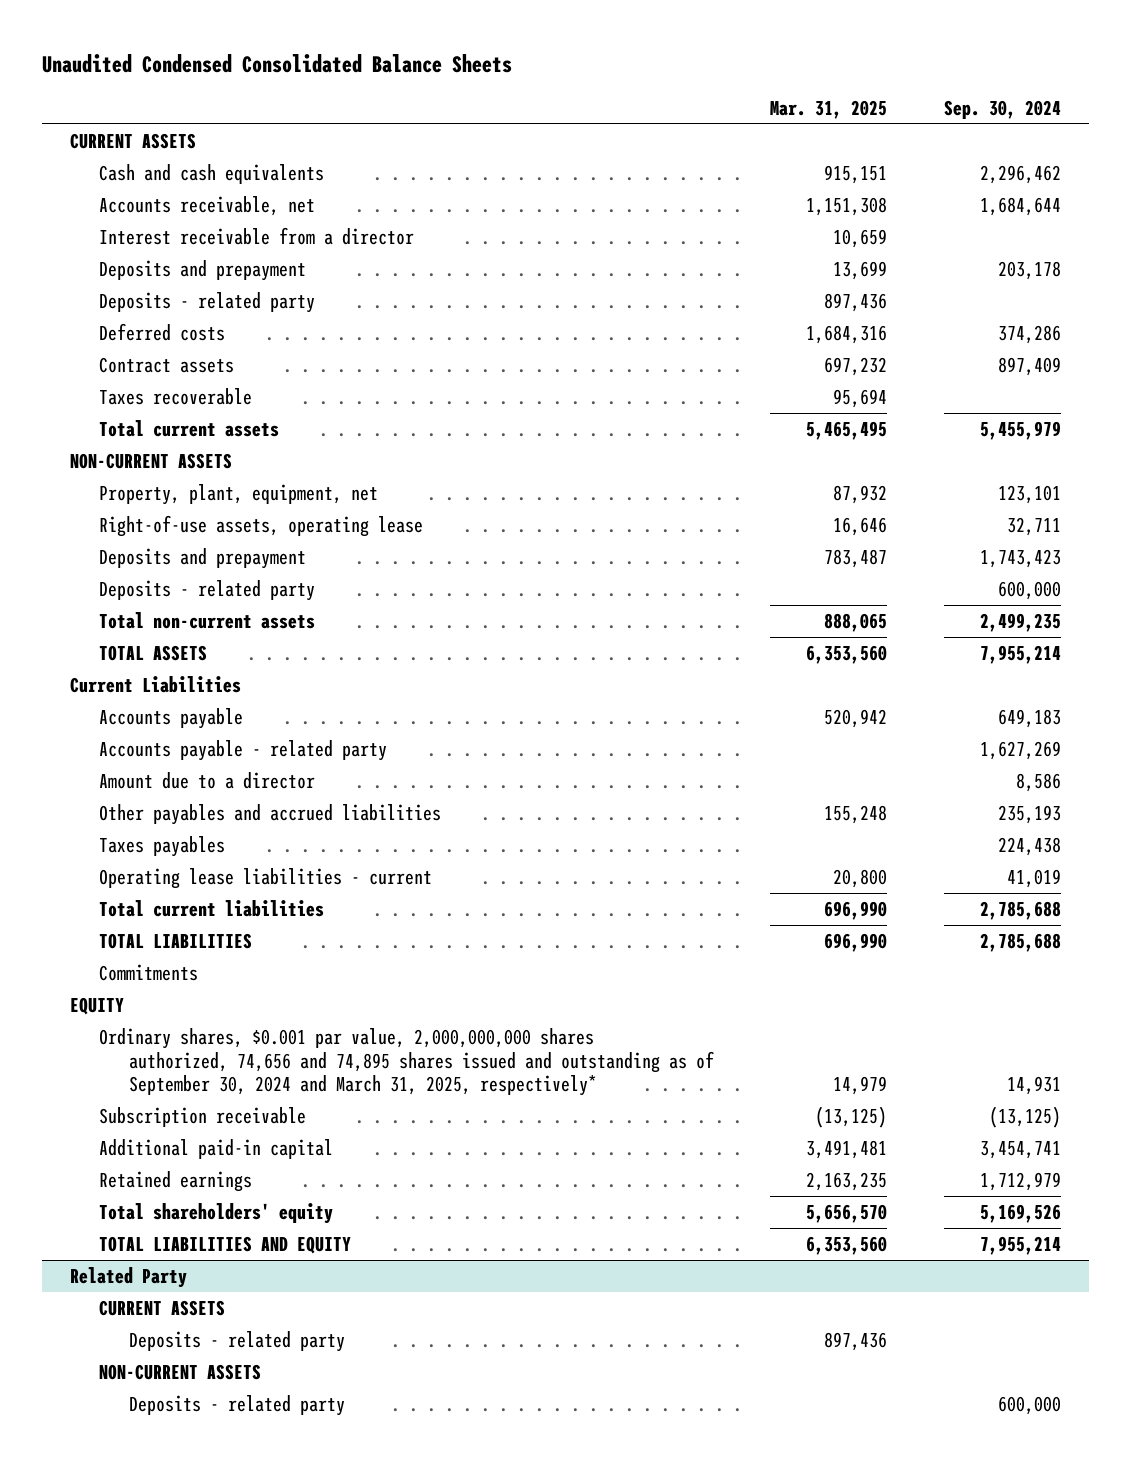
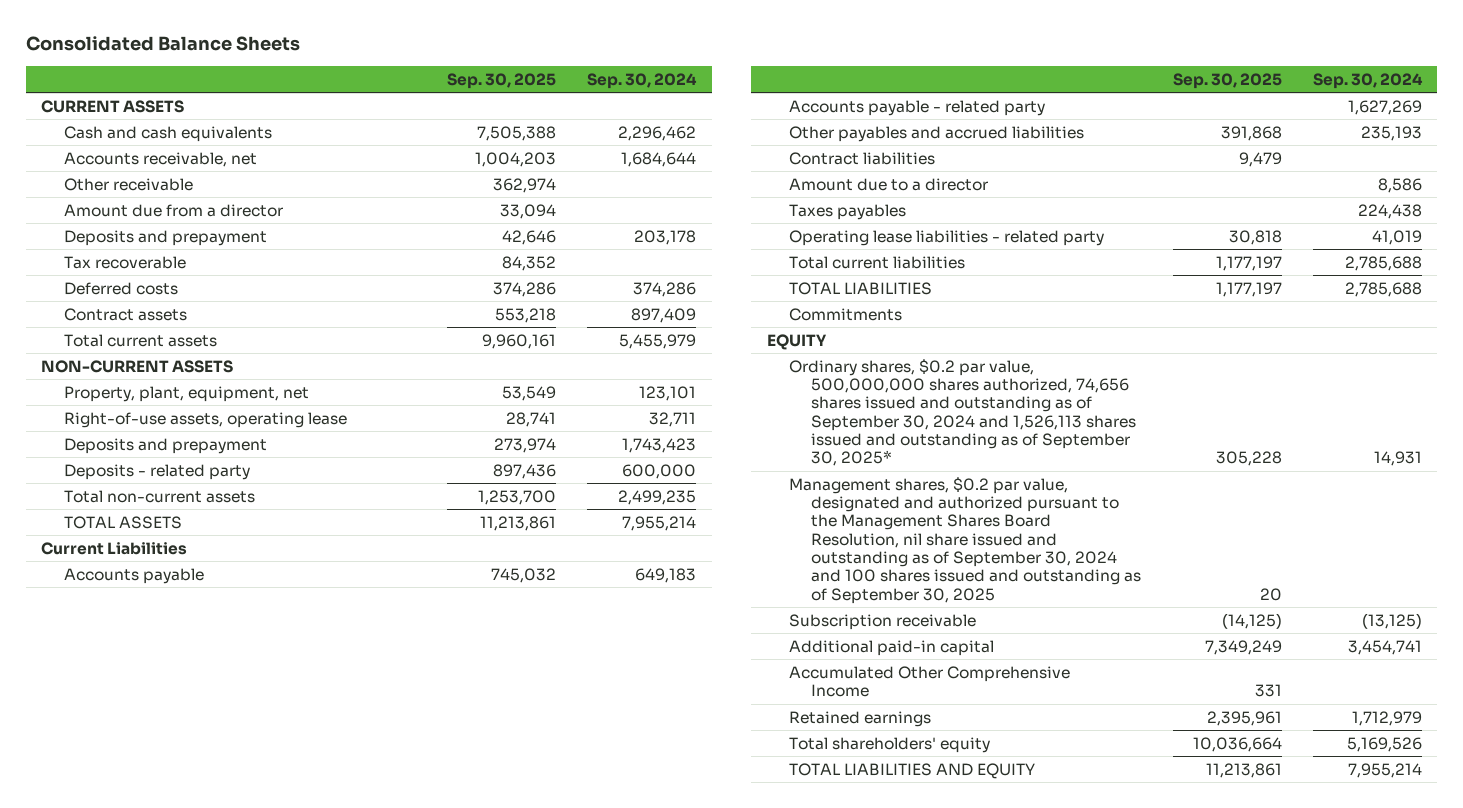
- Unaudited Condensed Consolidated Balance Sheets
+ Consolidated Balance Sheets
- | Mar. 31, 2025 | Sep. 30, 2024
+ | Sep. 30, 2025 | Sep. 30, 2024
- Interest receivable from a director | 10,659 |
+ Other receivable | 362,974 |
+ Amount due from a director | 33,094 |
- Deposits - related party | 897,436 |
+ Tax recoverable | 84,352 |
- Taxes recoverable | 95,694 |
+ Contract liabilities | 9,479 |
moved down: Amount due to a director | | 8,586
- Operating lease liabilities - current | 20,800 | 41,019
+ Operating lease liabilities - related party | 30,818 | 41,019
- Ordinary shares, $0.001 par value, 2,000,000,000 shares authorized, 74,656 and 74,895 shares issued and outstanding as of September 30, 2024 and March 31, 2025, respectively* | 14,979 | 14,931
+ Ordinary shares, $0.2 par value, 500,000,000 shares authorized, 74,656 shares issued and outstanding as of September 30, 2024 and 1,526,113 shares issued and outstanding as of September 30, 2025* | 305,228 | 14,931
+ Management shares, $0.2 par value, designated and authorized pursuant to the Management Shares Board Resolution, nil share issued and outstanding as of September 30, 2024 and 100 shares issued and outstanding as of September 30, 2025 | 20 |
+ Accumulated Other Comprehensive Income | 331 |
- Related Party
- CURRENT ASSETS
- Deposits - related party | 897,436 |
- NON-CURRENT ASSETS
- Deposits - related party | | 600,000

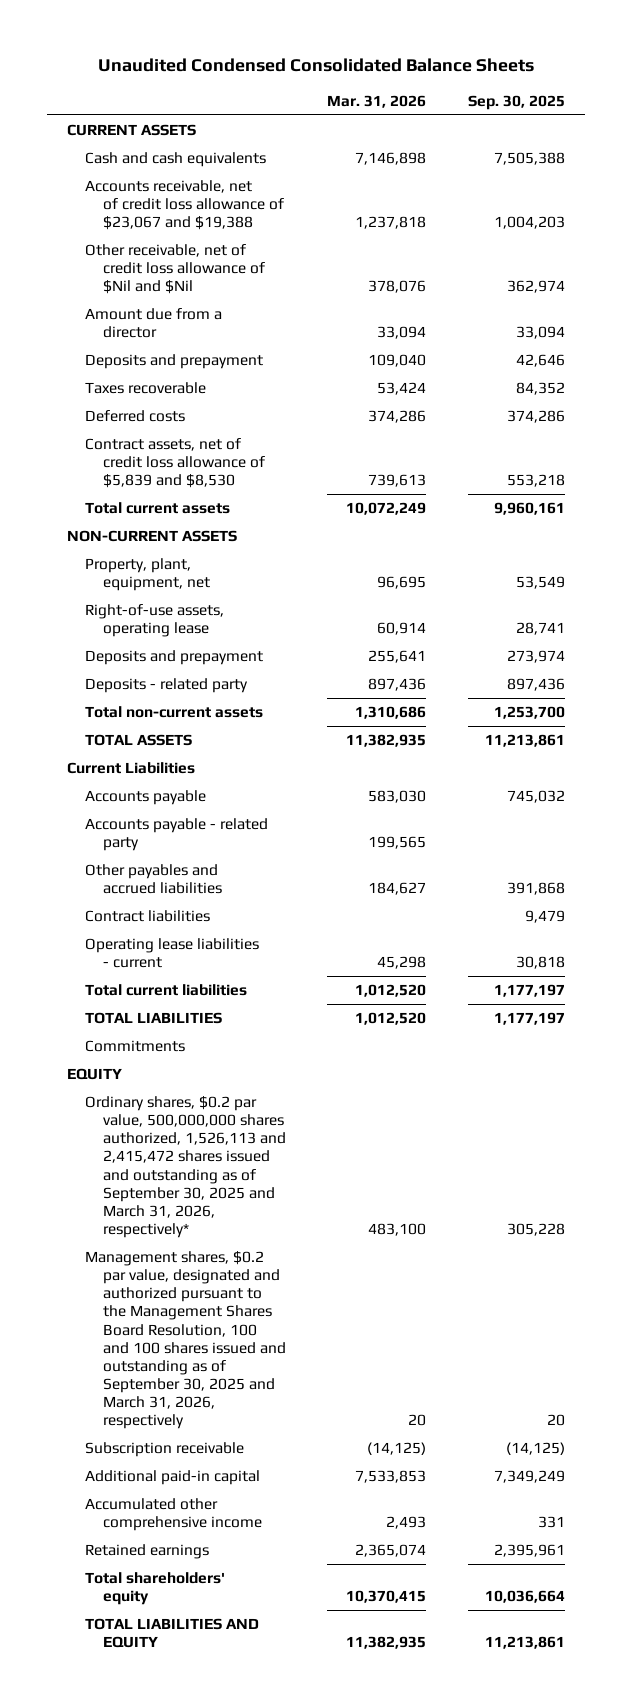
- Consolidated Balance Sheets
+ Unaudited Condensed Consolidated Balance Sheets
- | Sep. 30, 2025 | Sep. 30, 2024
+ | Mar. 31, 2026 | Sep. 30, 2025
- Accounts receivable, net | 1,004,203 | 1,684,644
- Other receivable | 362,974 |
+ Accounts receivable, net of credit loss allowance of $23,067 and $19,388 | 1,237,818 | 1,004,203
+ Other receivable, net of credit loss allowance of $Nil and $Nil | 378,076 | 362,974
- Tax recoverable | 84,352 |
+ Taxes recoverable | 53,424 | 84,352
- Contract assets | 553,218 | 897,409
+ Contract assets, net of credit loss allowance of $5,839 and $8,530 | 739,613 | 553,218
- Amount due to a director | | 8,586
- Taxes payables | | 224,438
- Operating lease liabilities - related party | 30,818 | 41,019
+ Operating lease liabilities - current | 45,298 | 30,818
- Ordinary shares, $0.2 par value, 500,000,000 shares authorized, 74,656 shares issued and outstanding as of September 30, 2024 and 1,526,113 shares issued and outstanding as of September 30, 2025* | 305,228 | 14,931
- Management shares, $0.2 par value, designated and authorized pursuant to the Management Shares Board Resolution, nil share issued and outstanding as of September 30, 2024 and 100 shares issued and outstanding as of September 30, 2025 | 20 |
+ Ordinary shares, $0.2 par value, 500,000,000 shares authorized, 1,526,113 and 2,415,472 shares issued and outstanding as of September 30, 2025 and March 31, 2026, respectively* | 483,100 | 305,228
+ Management shares, $0.2 par value, designated and authorized pursuant to the Management Shares Board Resolution, 100 and 100 shares issued and outstanding as of September 30, 2025 and March 31, 2026, respectively | 20 | 20
- Accumulated Other Comprehensive Income | 331 |
+ Accumulated other comprehensive income | 2,493 | 331

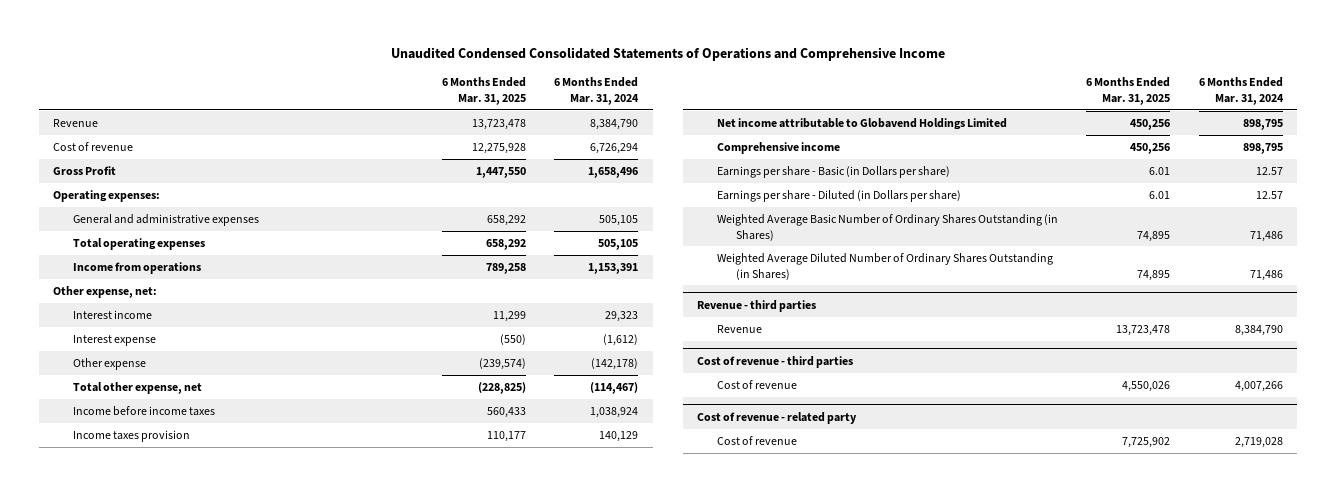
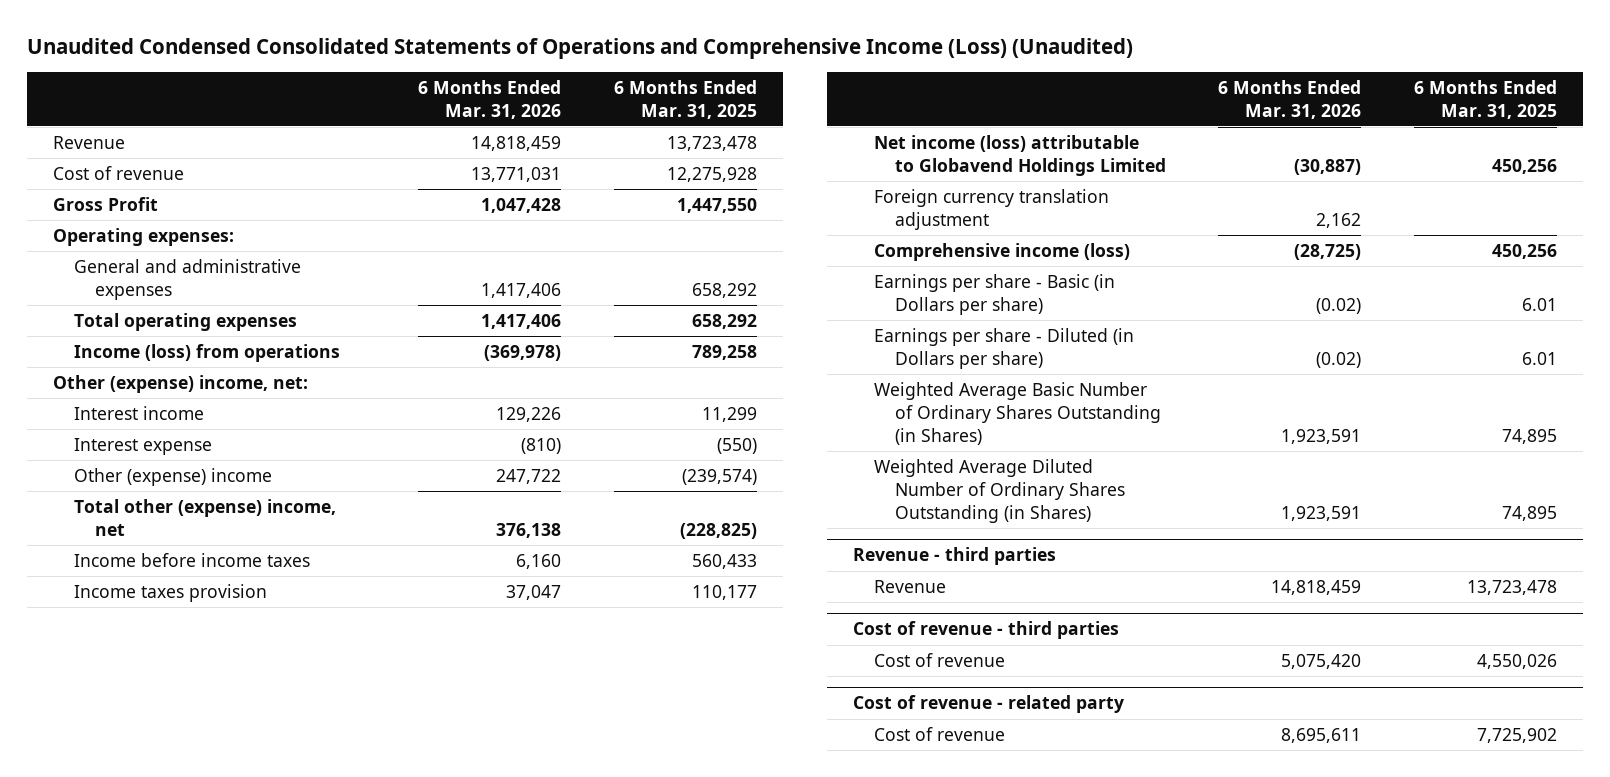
- Unaudited Condensed Consolidated Statements of Operations and Comprehensive Income
+ Unaudited Condensed Consolidated Statements of Operations and Comprehensive Income (Loss) (Unaudited)
- | 6 Months Ended Mar. 31, 2025 | 6 Months Ended Mar. 31, 2024
+ | 6 Months Ended Mar. 31, 2026 | 6 Months Ended Mar. 31, 2025
- Income from operations | 789,258 | 1,153,391
- Other expense, net:
+ Income (loss) from operations | (369,978) | 789,258
+ Other (expense) income, net:
- Other expense | (239,574) | (142,178)
- Total other expense, net | (228,825) | (114,467)
+ Other (expense) income | 247,722 | (239,574)
+ Total other (expense) income, net | 376,138 | (228,825)
- Net income attributable to Globavend Holdings Limited | 450,256 | 898,795
- Comprehensive income | 450,256 | 898,795
+ Net income (loss) attributable to Globavend Holdings Limited | (30,887) | 450,256
+ Foreign currency translation adjustment | 2,162 |
+ Comprehensive income (loss) | (28,725) | 450,256

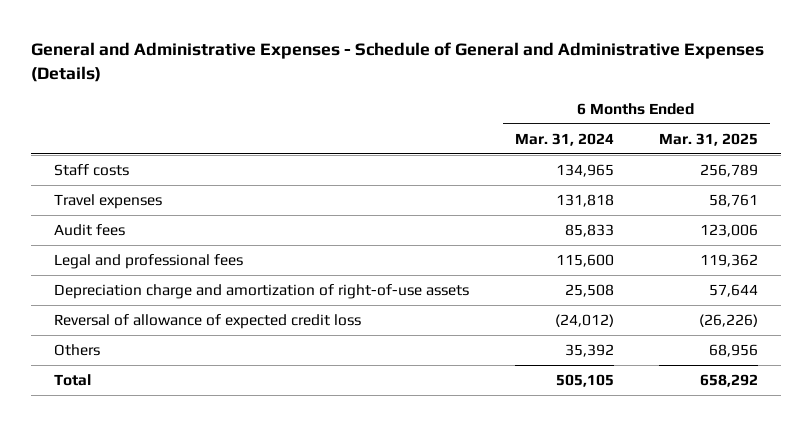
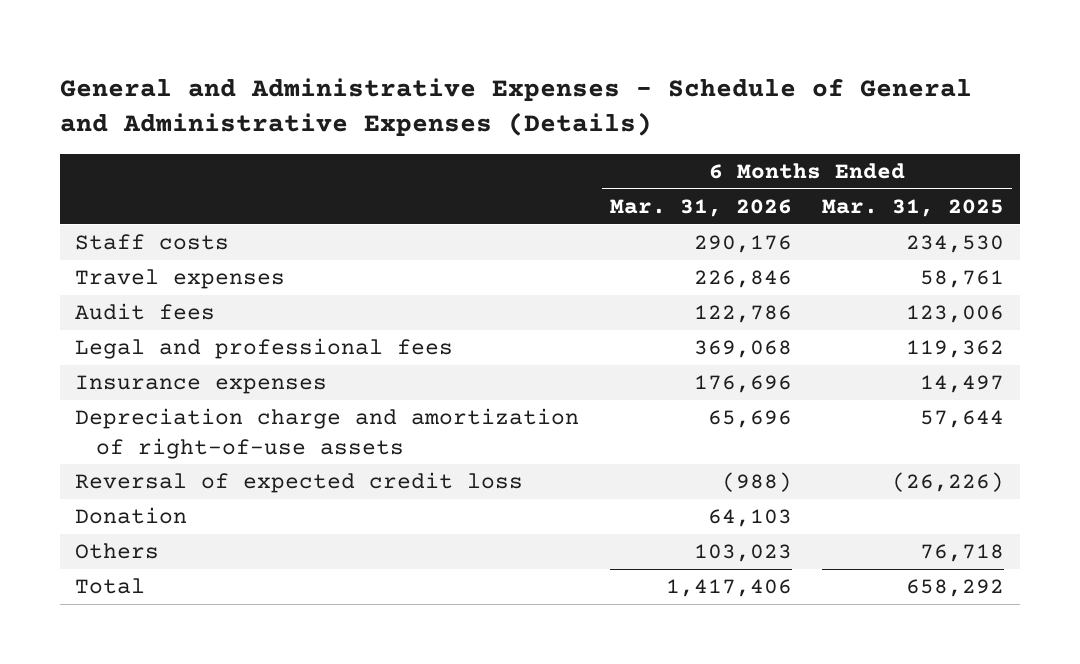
- | 6 Months Ended Mar. 31, 2024 | 6 Months Ended Mar. 31, 2025
+ | 6 Months Ended Mar. 31, 2026 | 6 Months Ended Mar. 31, 2025
- Staff costs | 134,965 | 256,789
+ Staff costs | 290,176 | 234,530
+ Insurance expenses | 176,696 | 14,497
- Reversal of allowance of expected credit loss | (24,012) | (26,226)
- Others | 35,392 | 68,956
+ Reversal of expected credit loss | (988) | (26,226)
+ Donation | 64,103 |
+ Others | 103,023 | 76,718

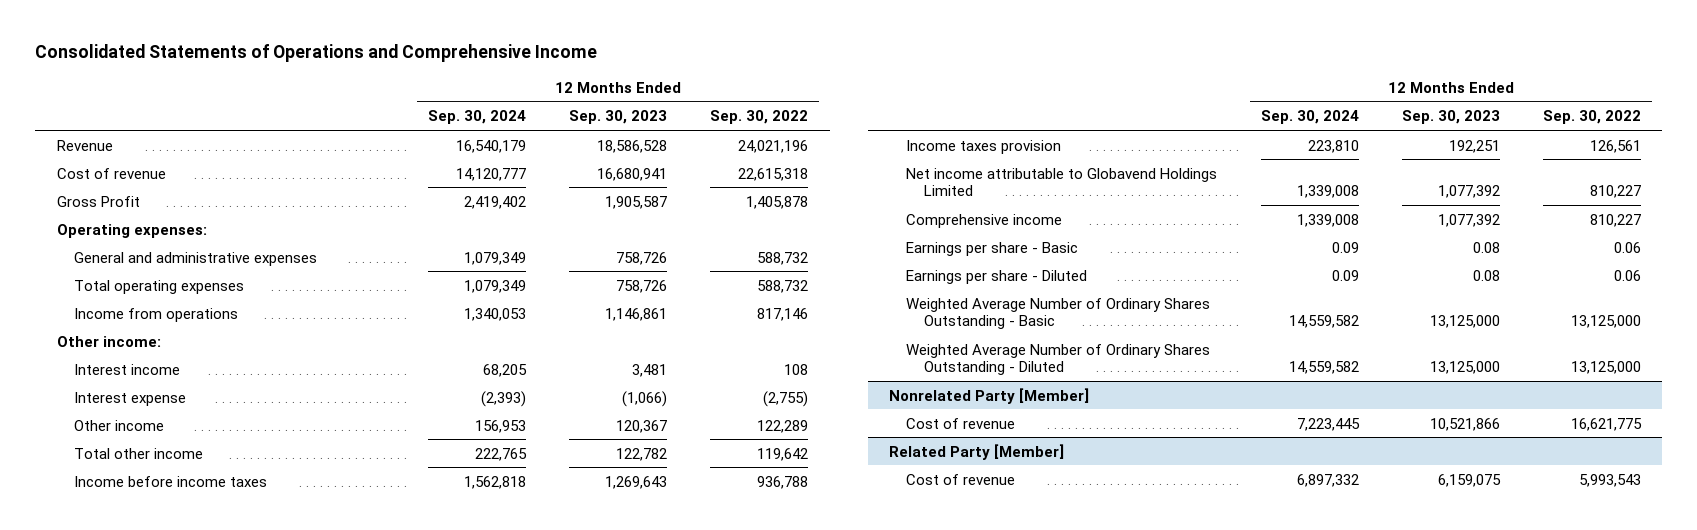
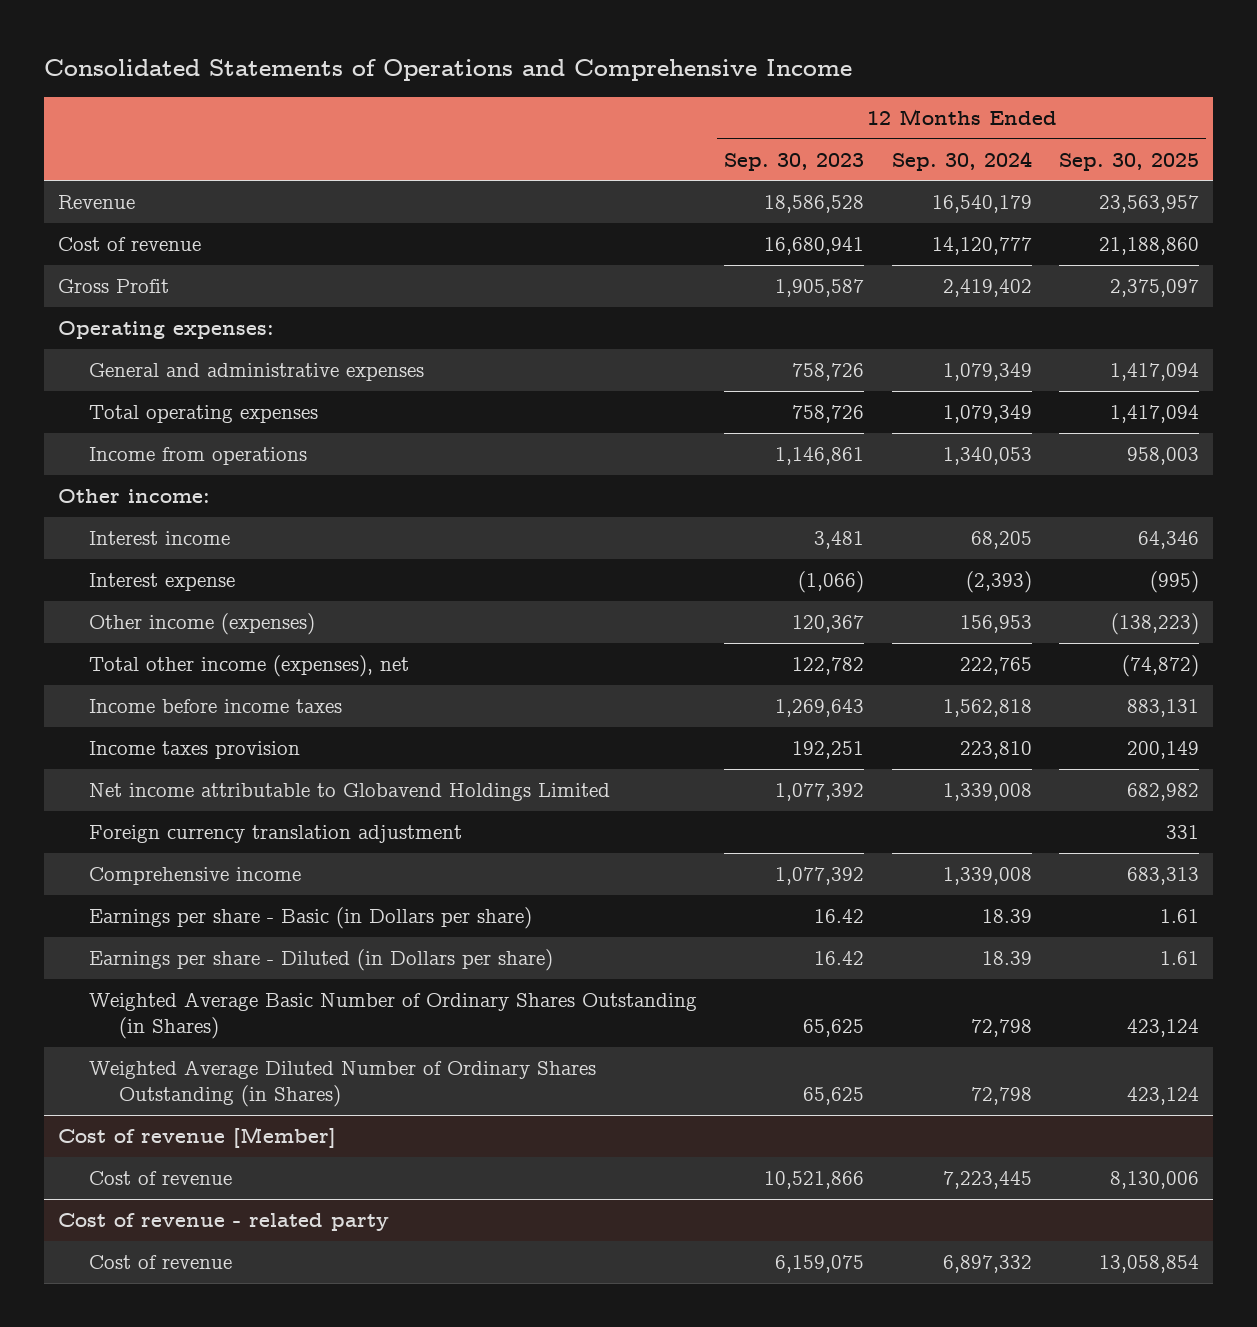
- | 12 Months Ended Sep. 30, 2024 | 12 Months Ended Sep. 30, 2023 | 12 Months Ended Sep. 30, 2022
+ | 12 Months Ended Sep. 30, 2023 | 12 Months Ended Sep. 30, 2024 | 12 Months Ended Sep. 30, 2025
- Other income | 156,953 | 120,367 | 122,289
- Total other income | 222,765 | 122,782 | 119,642
+ Other income (expenses) | 120,367 | 156,953 | (138,223)
+ Total other income (expenses), net | 122,782 | 222,765 | (74,872)
+ Foreign currency translation adjustment | | | 331
- Earnings per share - Basic | 0.09 | 0.08 | 0.06
- Earnings per share - Diluted | 0.09 | 0.08 | 0.06
- Weighted Average Number of Ordinary Shares Outstanding - Basic | 14,559,582 | 13,125,000 | 13,125,000
- Weighted Average Number of Ordinary Shares Outstanding - Diluted | 14,559,582 | 13,125,000 | 13,125,000
- Nonrelated Party [Member]
+ Earnings per share - Basic (in Dollars per share) | 16.42 | 18.39 | 1.61
+ Earnings per share - Diluted (in Dollars per share) | 16.42 | 18.39 | 1.61
+ Weighted Average Basic Number of Ordinary Shares Outstanding (in Shares) | 65,625 | 72,798 | 423,124
+ Weighted Average Diluted Number of Ordinary Shares Outstanding (in Shares) | 65,625 | 72,798 | 423,124
+ Cost of revenue [Member]
- Related Party [Member]
+ Cost of revenue - related party

